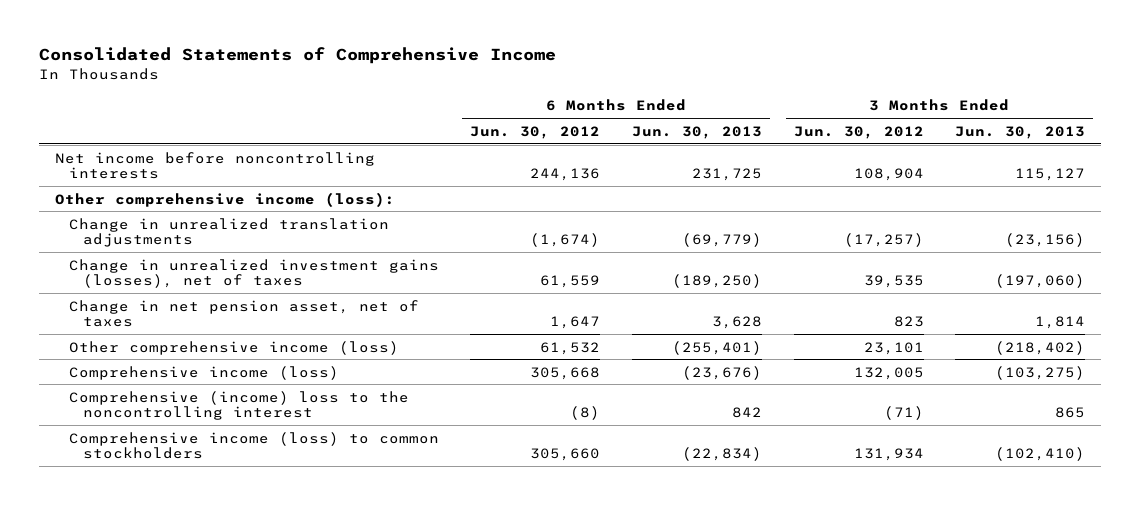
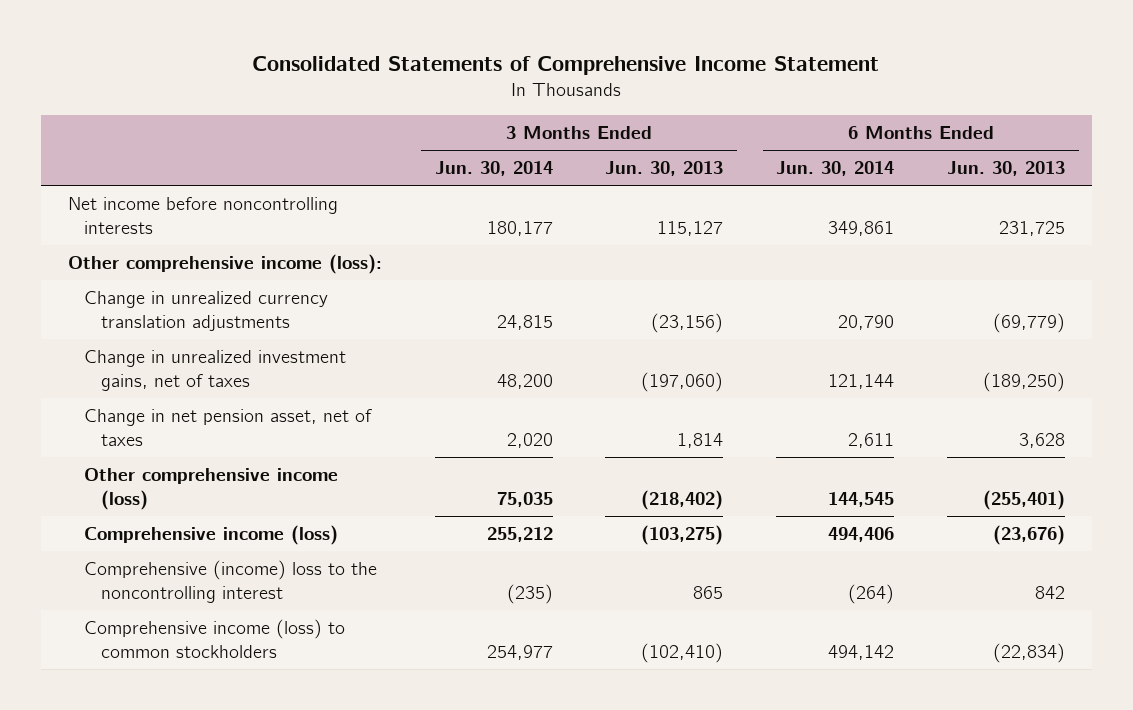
- Consolidated Statements of Comprehensive Income
+ Consolidated Statements of Comprehensive Income Statement
- | 6 Months Ended Jun. 30, 2012 | 6 Months Ended Jun. 30, 2013 | 3 Months Ended Jun. 30, 2012 | 3 Months Ended Jun. 30, 2013
+ | 3 Months Ended Jun. 30, 2014 | 3 Months Ended Jun. 30, 2013 | 6 Months Ended Jun. 30, 2014 | 6 Months Ended Jun. 30, 2013
- Change in unrealized translation adjustments | (1,674) | (69,779) | (17,257) | (23,156)
- Change in unrealized investment gains (losses), net of taxes | 61,559 | (189,250) | 39,535 | (197,060)
+ Change in unrealized currency translation adjustments | 24,815 | (23,156) | 20,790 | (69,779)
+ Change in unrealized investment gains, net of taxes | 48,200 | (197,060) | 121,144 | (189,250)

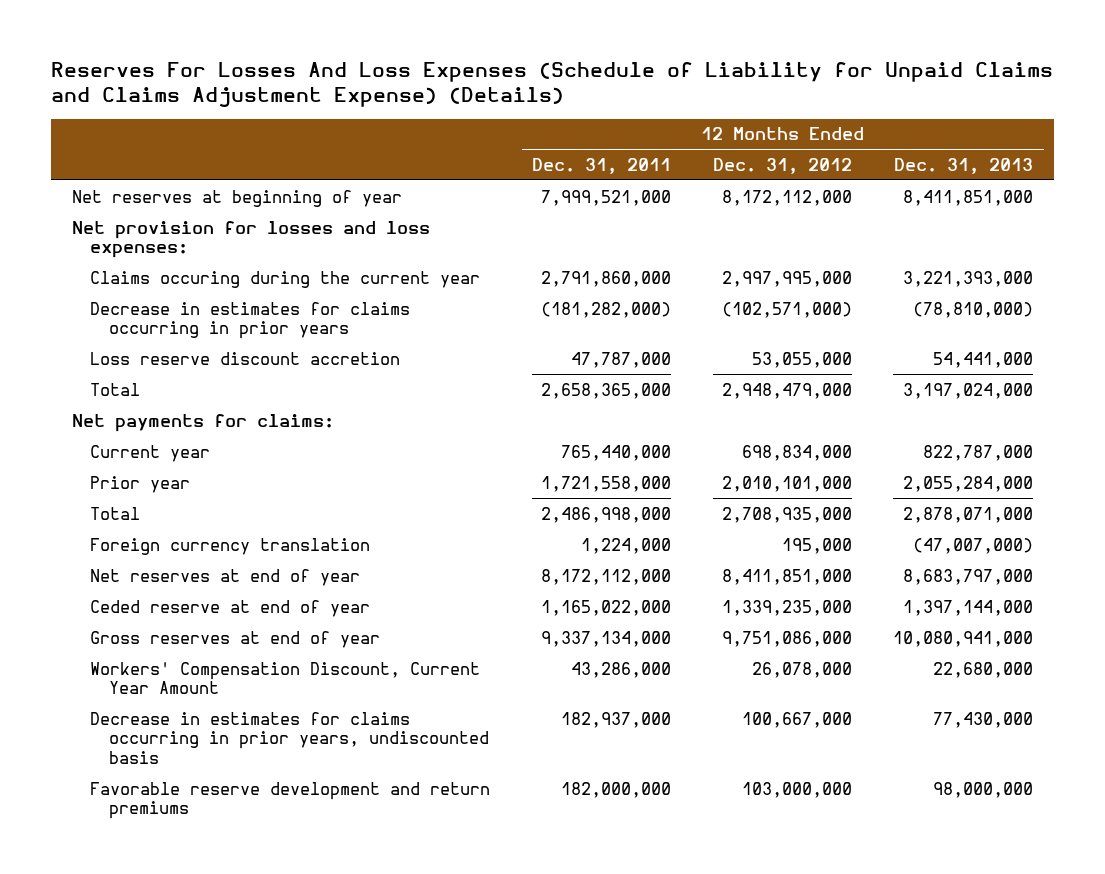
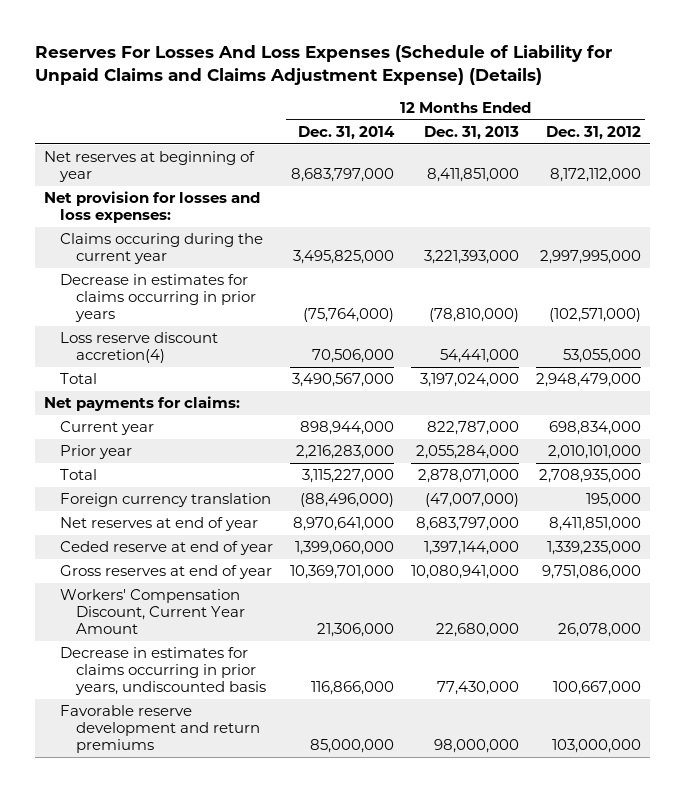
- | 12 Months Ended Dec. 31, 2011 | 12 Months Ended Dec. 31, 2012 | 12 Months Ended Dec. 31, 2013
+ | 12 Months Ended Dec. 31, 2014 | 12 Months Ended Dec. 31, 2013 | 12 Months Ended Dec. 31, 2012
- Loss reserve discount accretion | 47,787,000 | 53,055,000 | 54,441,000
+ Loss reserve discount accretion(4) | 70,506,000 | 54,441,000 | 53,055,000

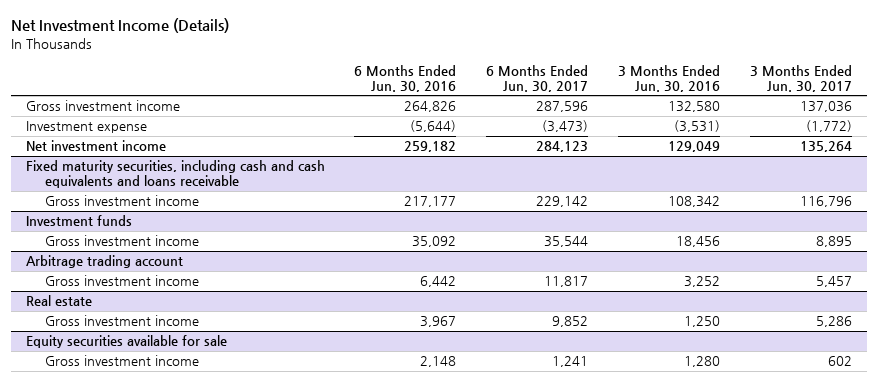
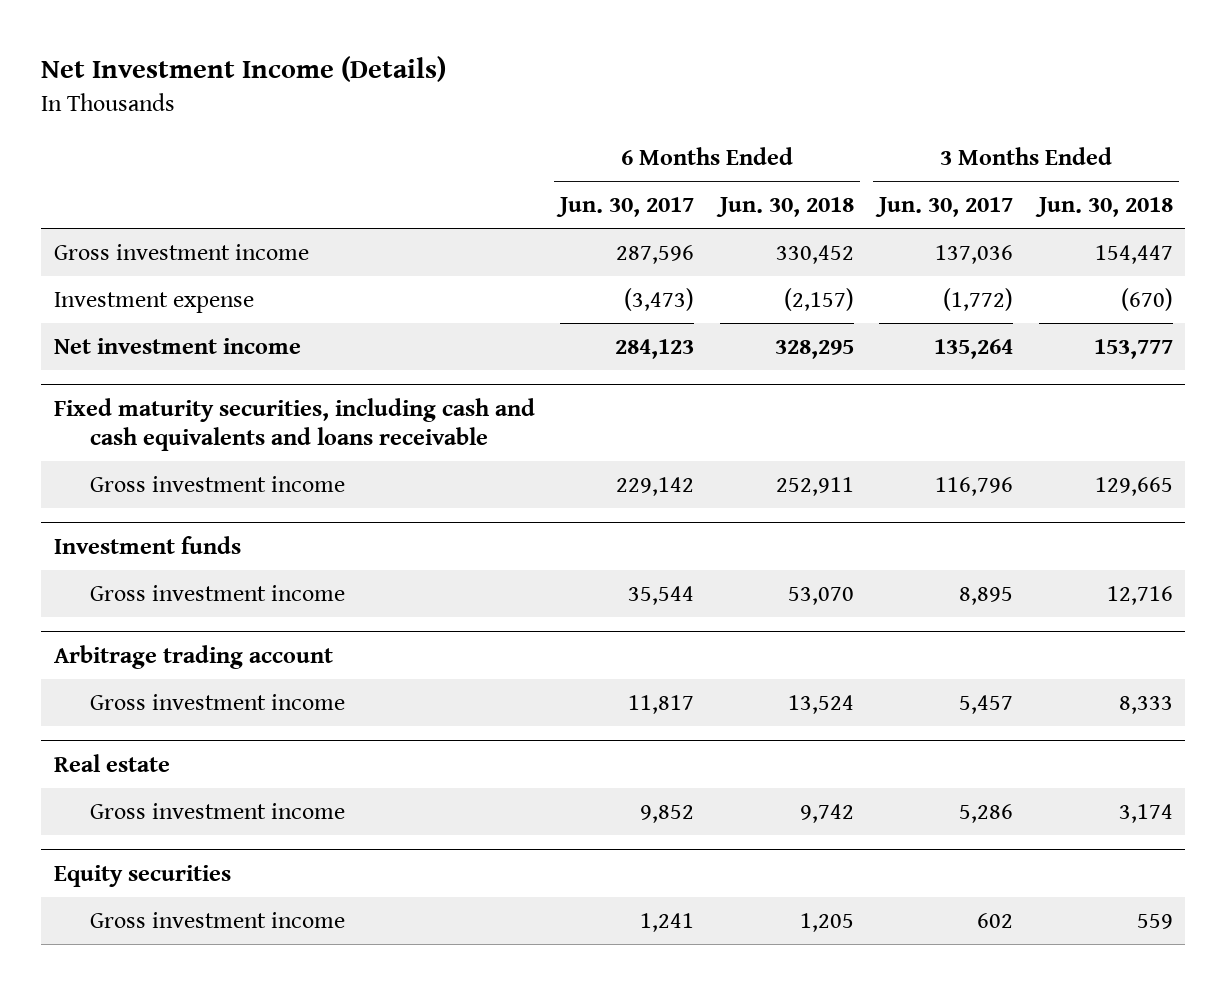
- | 6 Months Ended Jun. 30, 2016 | 6 Months Ended Jun. 30, 2017 | 3 Months Ended Jun. 30, 2016 | 3 Months Ended Jun. 30, 2017
+ | 6 Months Ended Jun. 30, 2017 | 6 Months Ended Jun. 30, 2018 | 3 Months Ended Jun. 30, 2017 | 3 Months Ended Jun. 30, 2018
- Equity securities available for sale
+ Equity securities

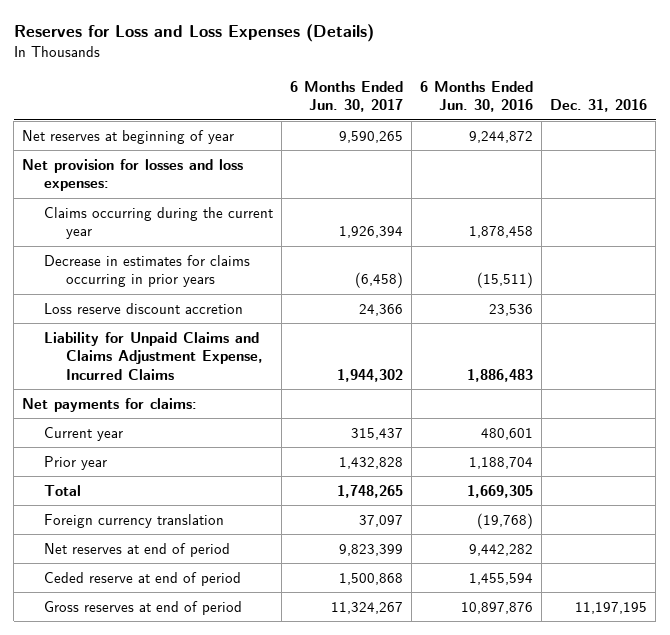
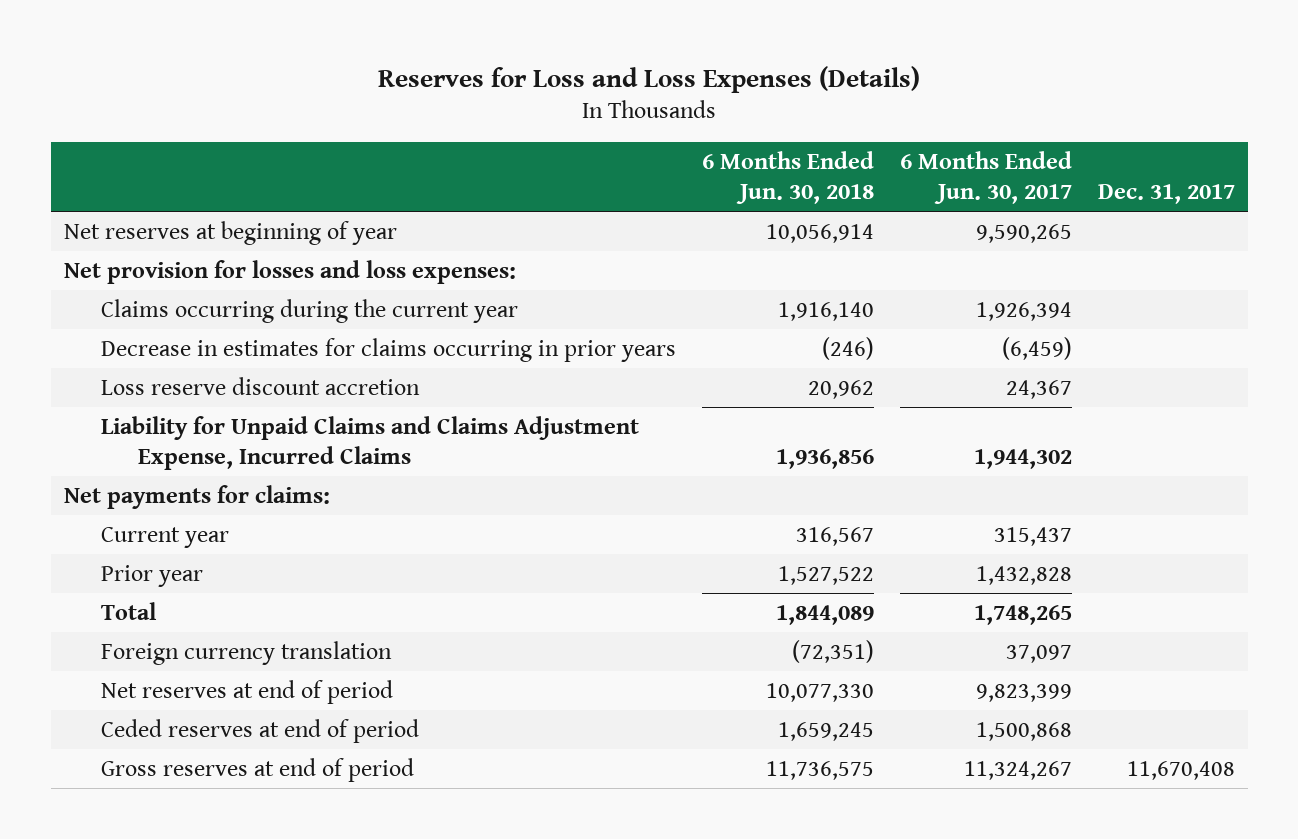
- | 6 Months Ended Jun. 30, 2017 | 6 Months Ended Jun. 30, 2016 | Dec. 31, 2016
+ | 6 Months Ended Jun. 30, 2018 | 6 Months Ended Jun. 30, 2017 | Dec. 31, 2017
- Decrease in estimates for claims occurring in prior years | (6,458) | (15,511) |
- Loss reserve discount accretion | 24,366 | 23,536 |
+ Decrease in estimates for claims occurring in prior years | (246) | (6,459) |
+ Loss reserve discount accretion | 20,962 | 24,367 |
- Ceded reserve at end of period | 1,500,868 | 1,455,594 |
+ Ceded reserves at end of period | 1,659,245 | 1,500,868 |

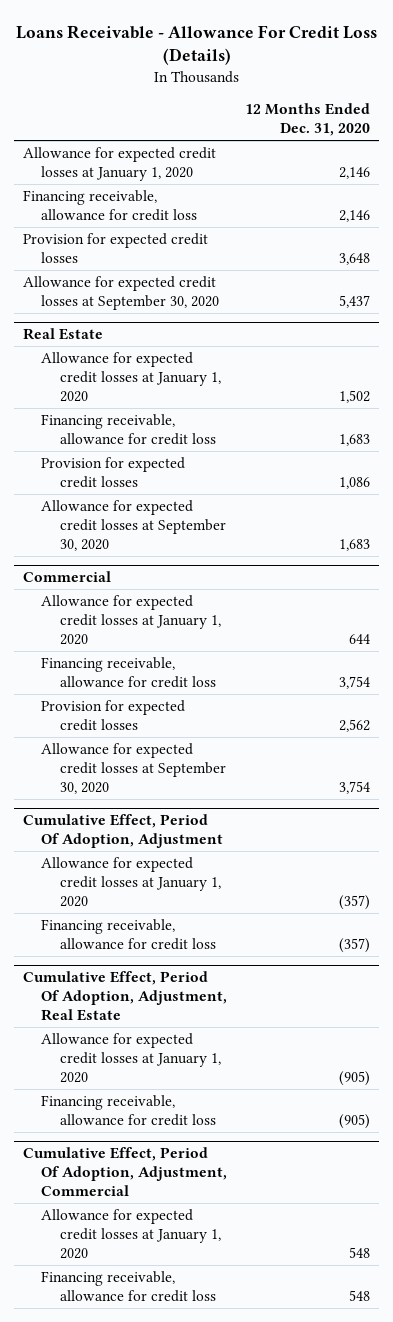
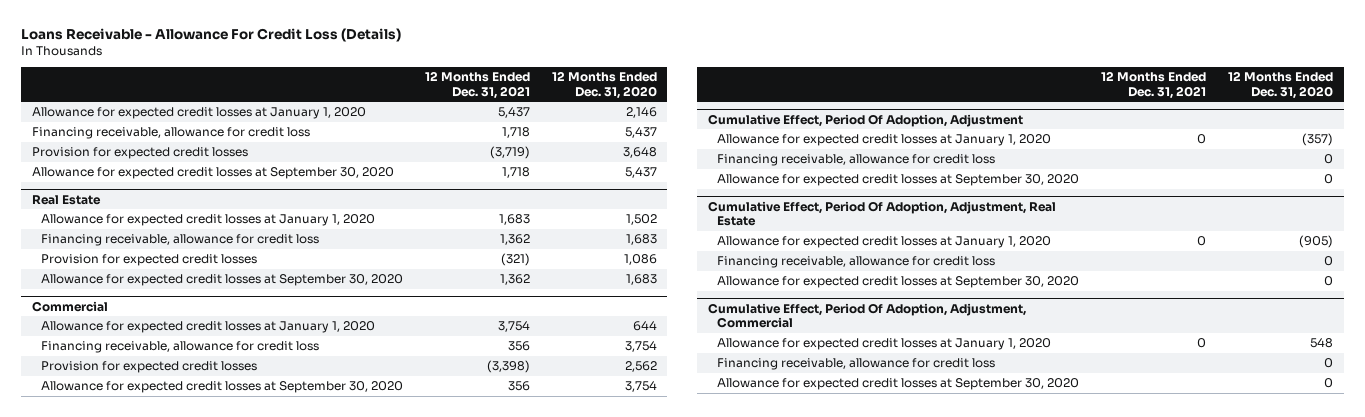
- | 12 Months Ended Dec. 31, 2020
+ | 12 Months Ended Dec. 31, 2021 | 12 Months Ended Dec. 31, 2020
- Financing receivable, allowance for credit loss | 2,146
+ Financing receivable, allowance for credit loss | 1,718 | 5,437
@ Cumulative Effect, Period Of Adoption, Adjustment
- Financing receivable, allowance for credit loss | (357)
+ Financing receivable, allowance for credit loss | | 0
+ Allowance for expected credit losses at September 30, 2020 | | 0
@ Cumulative Effect, Period Of Adoption, Adjustment, Real Estate
- Financing receivable, allowance for credit loss | (905)
+ Financing receivable, allowance for credit loss | | 0
+ Allowance for expected credit losses at September 30, 2020 | | 0
@ Cumulative Effect, Period Of Adoption, Adjustment, Commercial
- Financing receivable, allowance for credit loss | 548
+ Financing receivable, allowance for credit loss | | 0
+ Allowance for expected credit losses at September 30, 2020 | | 0

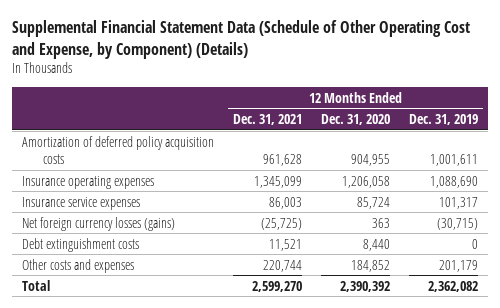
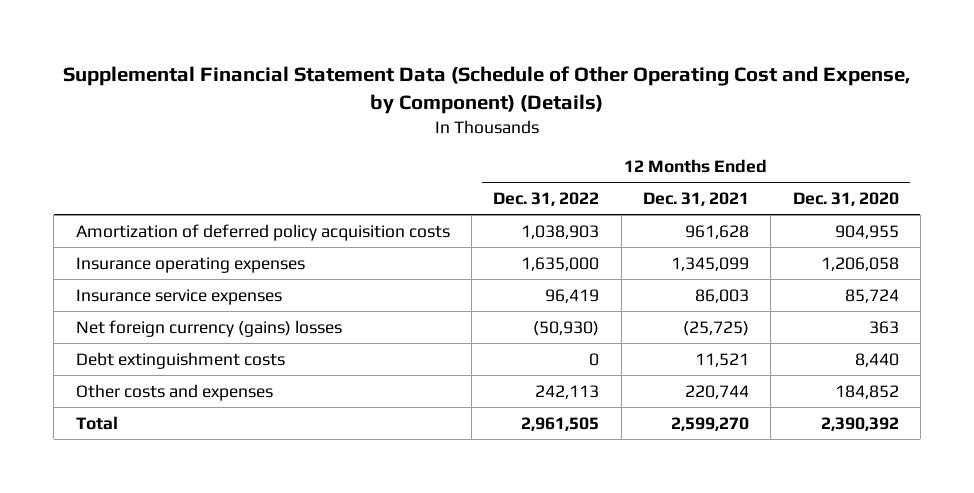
- | 12 Months Ended Dec. 31, 2021 | 12 Months Ended Dec. 31, 2020 | 12 Months Ended Dec. 31, 2019
+ | 12 Months Ended Dec. 31, 2022 | 12 Months Ended Dec. 31, 2021 | 12 Months Ended Dec. 31, 2020
- Net foreign currency losses (gains) | (25,725) | 363 | (30,715)
+ Net foreign currency (gains) losses | (50,930) | (25,725) | 363

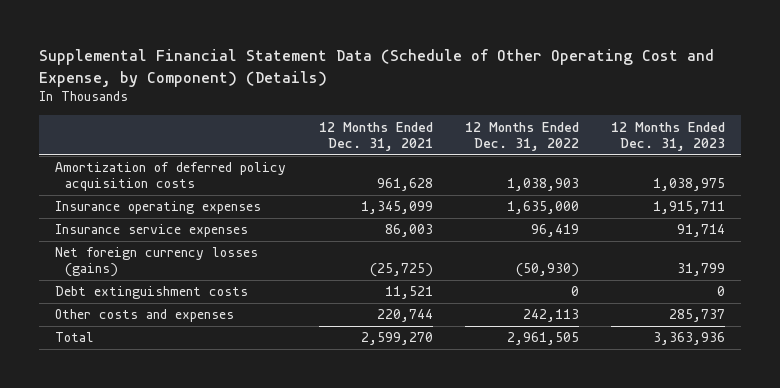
- | 12 Months Ended Dec. 31, 2022 | 12 Months Ended Dec. 31, 2021 | 12 Months Ended Dec. 31, 2020
+ | 12 Months Ended Dec. 31, 2021 | 12 Months Ended Dec. 31, 2022 | 12 Months Ended Dec. 31, 2023
- Net foreign currency (gains) losses | (50,930) | (25,725) | 363
+ Net foreign currency losses (gains) | (25,725) | (50,930) | 31,799

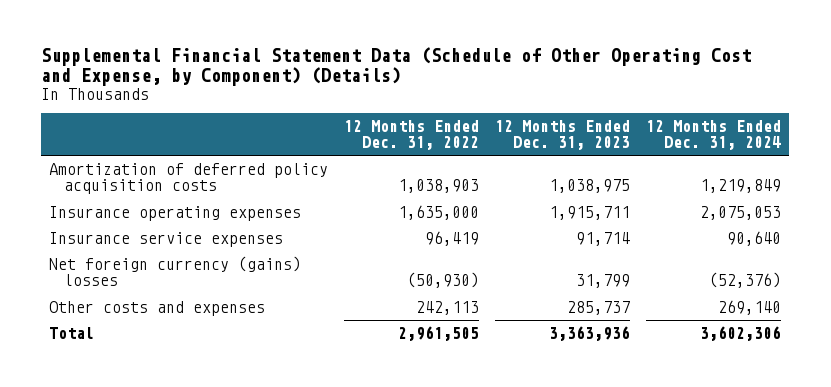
- | 12 Months Ended Dec. 31, 2021 | 12 Months Ended Dec. 31, 2022 | 12 Months Ended Dec. 31, 2023
+ | 12 Months Ended Dec. 31, 2022 | 12 Months Ended Dec. 31, 2023 | 12 Months Ended Dec. 31, 2024
- Net foreign currency losses (gains) | (25,725) | (50,930) | 31,799
- Debt extinguishment costs | 11,521 | 0 | 0
+ Net foreign currency (gains) losses | (50,930) | 31,799 | (52,376)

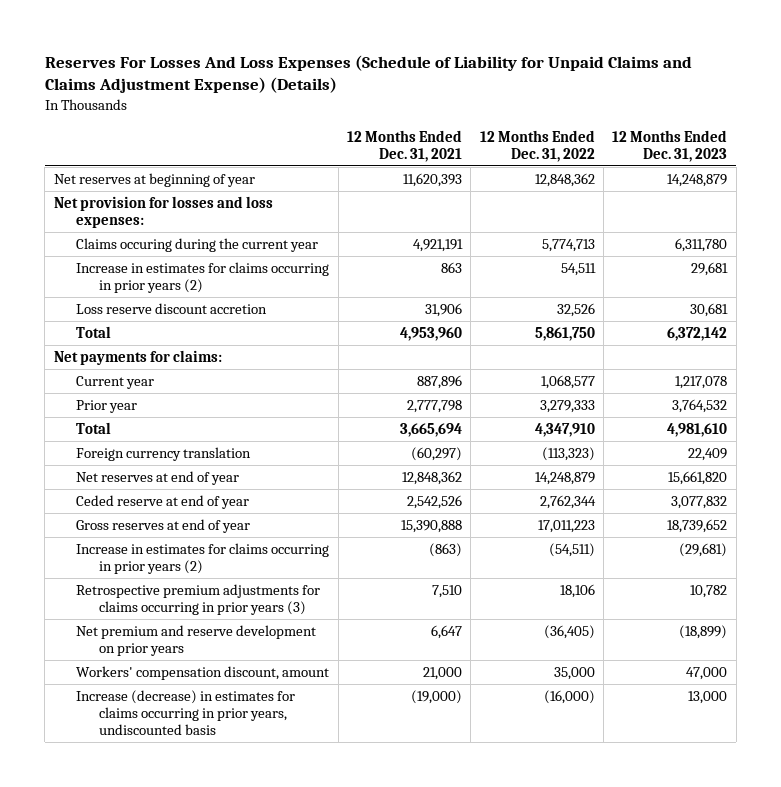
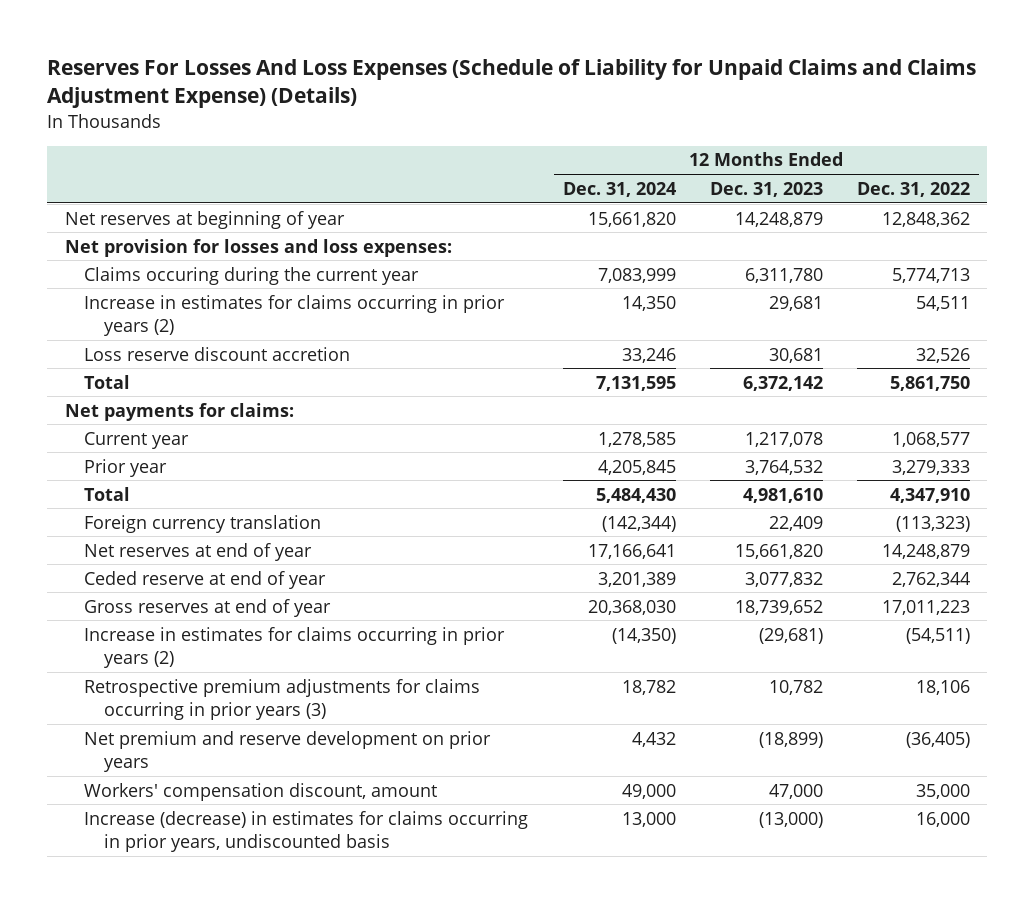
- | 12 Months Ended Dec. 31, 2021 | 12 Months Ended Dec. 31, 2022 | 12 Months Ended Dec. 31, 2023
+ | 12 Months Ended Dec. 31, 2024 | 12 Months Ended Dec. 31, 2023 | 12 Months Ended Dec. 31, 2022
- Increase (decrease) in estimates for claims occurring in prior years, undiscounted basis | (19,000) | (16,000) | 13,000
+ Increase (decrease) in estimates for claims occurring in prior years, undiscounted basis | 13,000 | (13,000) | 16,000

